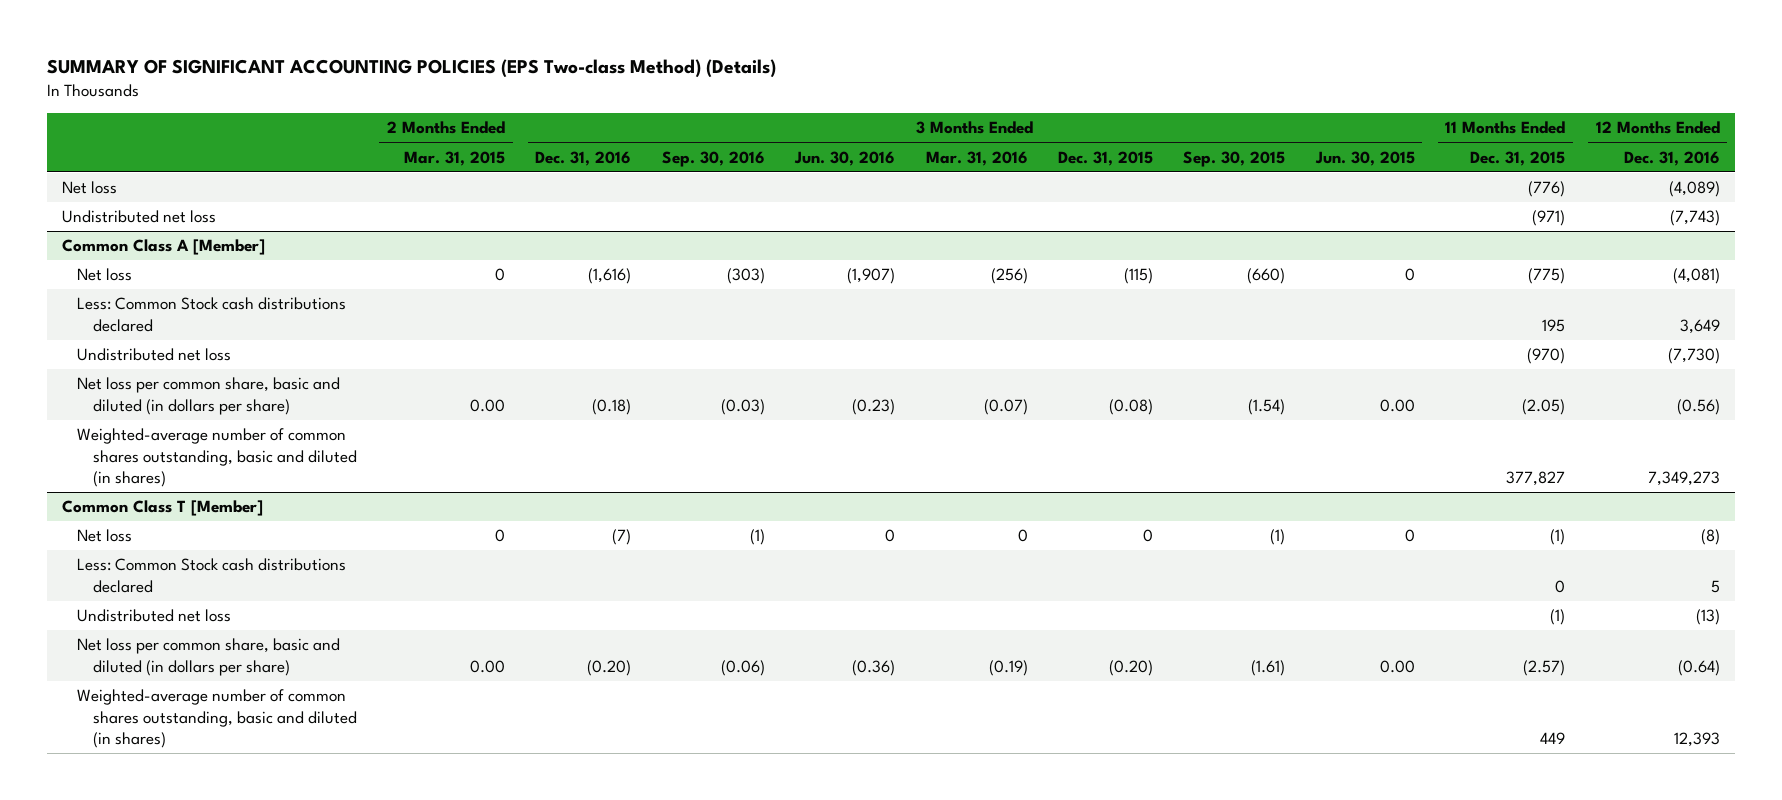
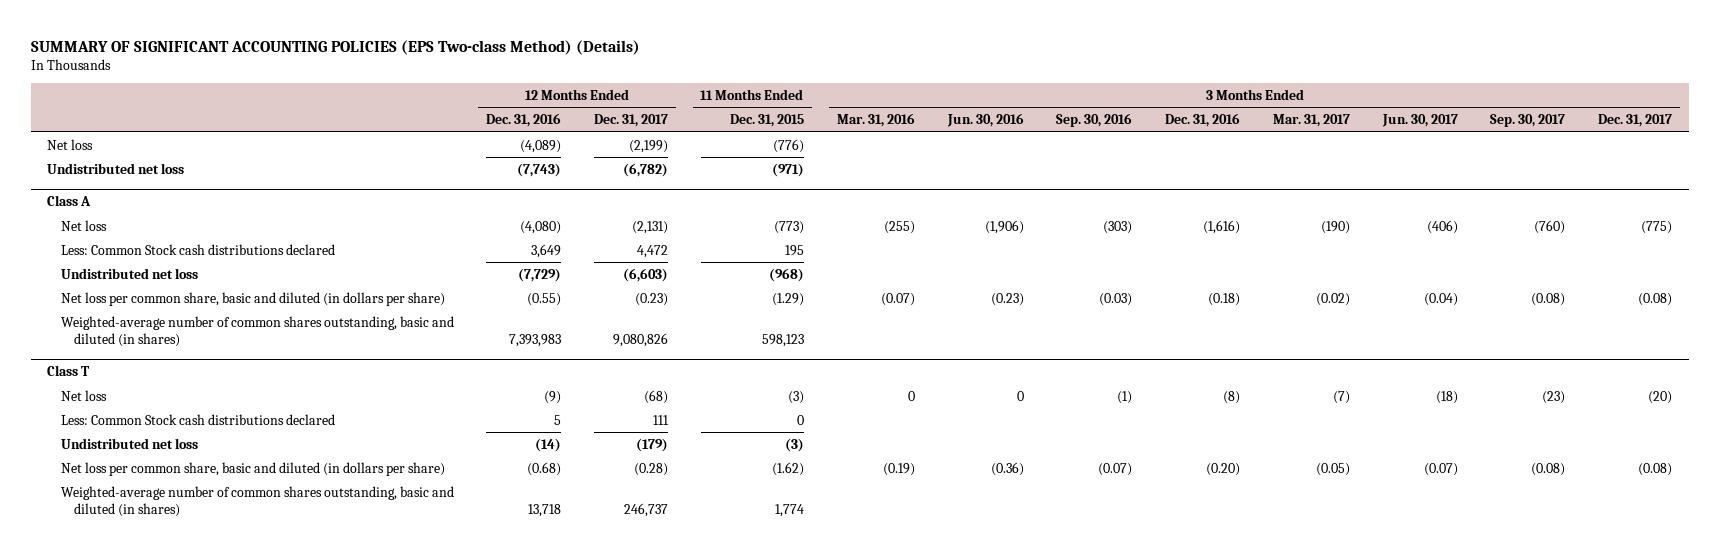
- | 2 Months Ended Mar. 31, 2015 | 3 Months Ended Dec. 31, 2016 | 3 Months Ended Sep. 30, 2016 | 3 Months Ended Jun. 30, 2016 | 3 Months Ended Mar. 31, 2016 | 3 Months Ended Dec. 31, 2015 | 3 Months Ended Sep. 30, 2015 | 3 Months Ended Jun. 30, 2015 | 11 Months Ended Dec. 31, 2015 | 12 Months Ended Dec. 31, 2016
+ | 12 Months Ended Dec. 31, 2016 | 12 Months Ended Dec. 31, 2017 | 11 Months Ended Dec. 31, 2015 | 3 Months Ended Mar. 31, 2016 | 3 Months Ended Jun. 30, 2016 | 3 Months Ended Sep. 30, 2016 | 3 Months Ended Dec. 31, 2016 | 3 Months Ended Mar. 31, 2017 | 3 Months Ended Jun. 30, 2017 | 3 Months Ended Sep. 30, 2017 | 3 Months Ended Dec. 31, 2017
- Common Class A [Member]
- Net loss | 0 | (1,616) | (303) | (1,907) | (256) | (115) | (660) | 0 | (775) | (4,081)
+ Class A
+ Net loss | (4,080) | (2,131) | (773) | (255) | (1,906) | (303) | (1,616) | (190) | (406) | (760) | (775)
- Undistributed net loss | | | | | | | | | (970) | (7,730)
- Net loss per common share, basic and diluted (in dollars per share) | 0.00 | (0.18) | (0.03) | (0.23) | (0.07) | (0.08) | (1.54) | 0.00 | (2.05) | (0.56)
- Weighted-average number of common shares outstanding, basic and diluted (in shares) | | | | | | | | | 377,827 | 7,349,273
- Common Class T [Member]
- Net loss | 0 | (7) | (1) | 0 | 0 | 0 | (1) | 0 | (1) | (8)
+ Undistributed net loss | (7,729) | (6,603) | (968) | | | | | | | |
+ Net loss per common share, basic and diluted (in dollars per share) | (0.55) | (0.23) | (1.29) | (0.07) | (0.23) | (0.03) | (0.18) | (0.02) | (0.04) | (0.08) | (0.08)
+ Weighted-average number of common shares outstanding, basic and diluted (in shares) | 7,393,983 | 9,080,826 | 598,123 | | | | | | | |
+ Class T
+ Net loss | (9) | (68) | (3) | 0 | 0 | (1) | (8) | (7) | (18) | (23) | (20)
- Undistributed net loss | | | | | | | | | (1) | (13)
- Net loss per common share, basic and diluted (in dollars per share) | 0.00 | (0.20) | (0.06) | (0.36) | (0.19) | (0.20) | (1.61) | 0.00 | (2.57) | (0.64)
- Weighted-average number of common shares outstanding, basic and diluted (in shares) | | | | | | | | | 449 | 12,393
+ Undistributed net loss | (14) | (179) | (3) | | | | | | | |
+ Net loss per common share, basic and diluted (in dollars per share) | (0.68) | (0.28) | (1.62) | (0.19) | (0.36) | (0.07) | (0.20) | (0.05) | (0.07) | (0.08) | (0.08)
+ Weighted-average number of common shares outstanding, basic and diluted (in shares) | 13,718 | 246,737 | 1,774 | | | | | | | |

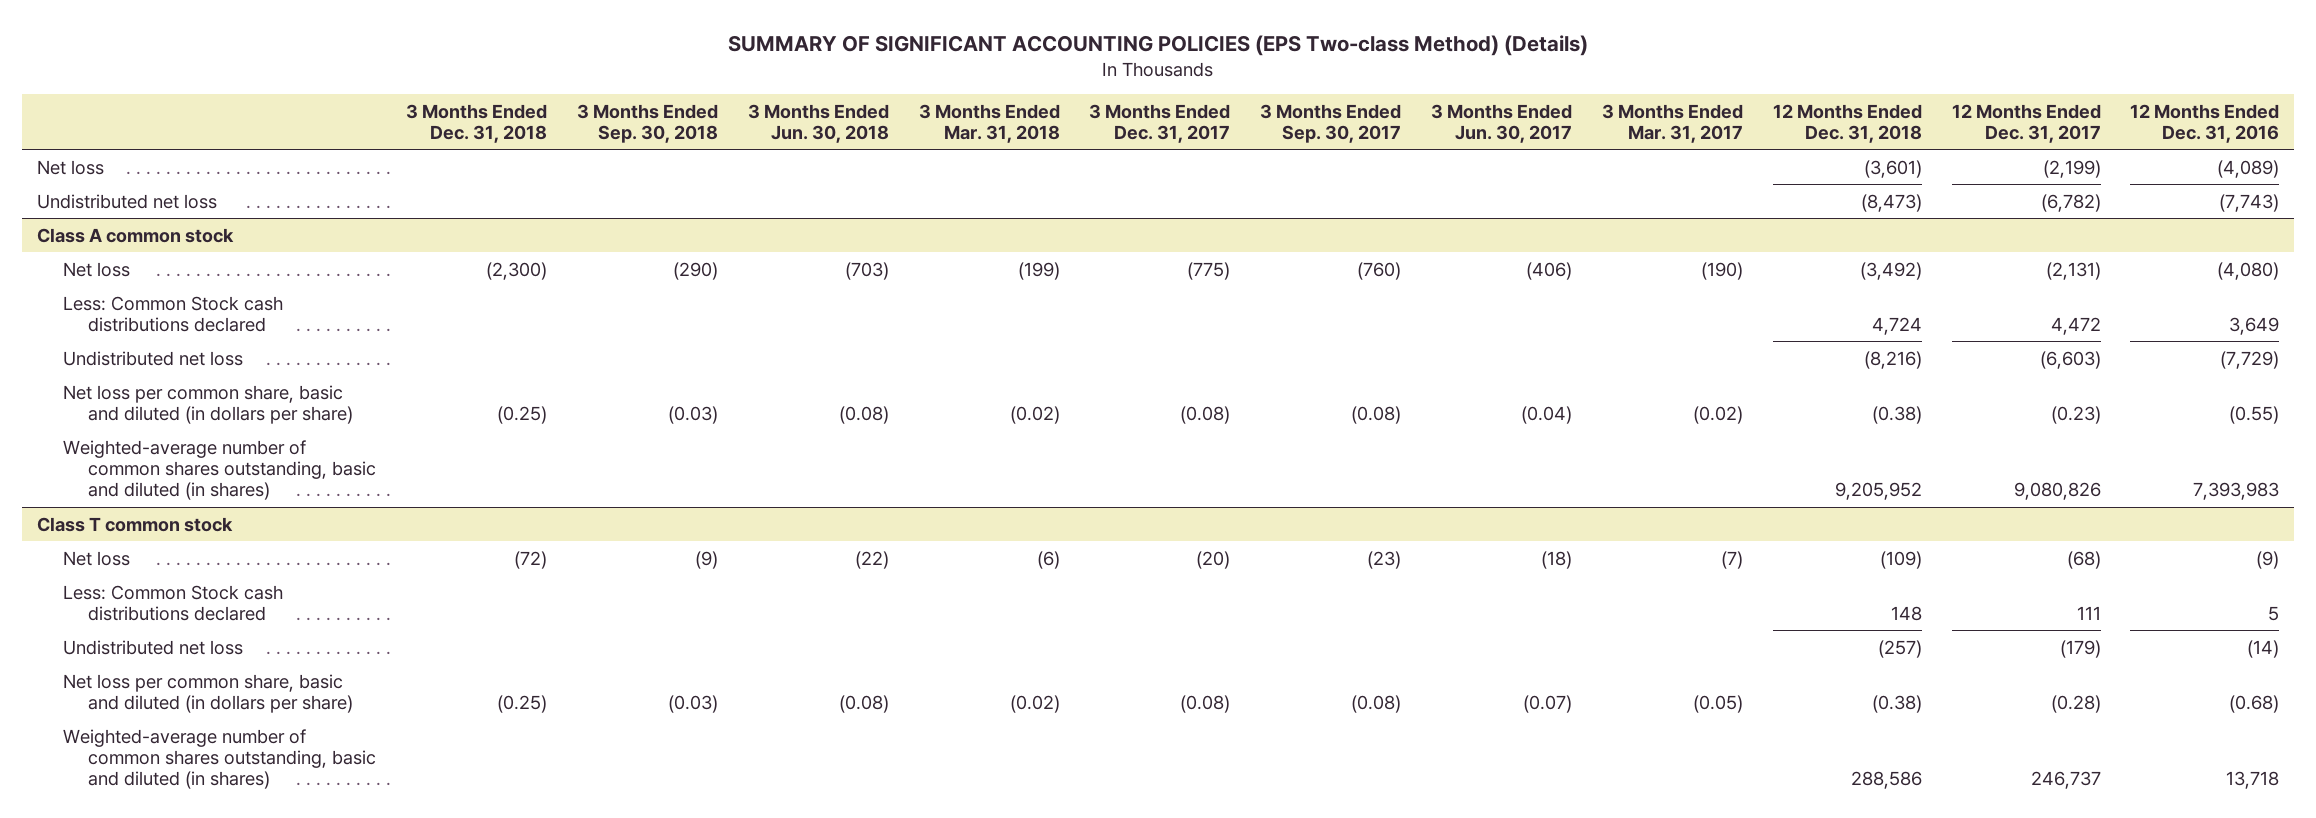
- | 12 Months Ended Dec. 31, 2016 | 12 Months Ended Dec. 31, 2017 | 11 Months Ended Dec. 31, 2015 | 3 Months Ended Mar. 31, 2016 | 3 Months Ended Jun. 30, 2016 | 3 Months Ended Sep. 30, 2016 | 3 Months Ended Dec. 31, 2016 | 3 Months Ended Mar. 31, 2017 | 3 Months Ended Jun. 30, 2017 | 3 Months Ended Sep. 30, 2017 | 3 Months Ended Dec. 31, 2017
+ | 3 Months Ended Dec. 31, 2018 | 3 Months Ended Sep. 30, 2018 | 3 Months Ended Jun. 30, 2018 | 3 Months Ended Mar. 31, 2018 | 3 Months Ended Dec. 31, 2017 | 3 Months Ended Sep. 30, 2017 | 3 Months Ended Jun. 30, 2017 | 3 Months Ended Mar. 31, 2017 | 12 Months Ended Dec. 31, 2018 | 12 Months Ended Dec. 31, 2017 | 12 Months Ended Dec. 31, 2016
- Class A
+ Class A common stock
- Class T
+ Class T common stock

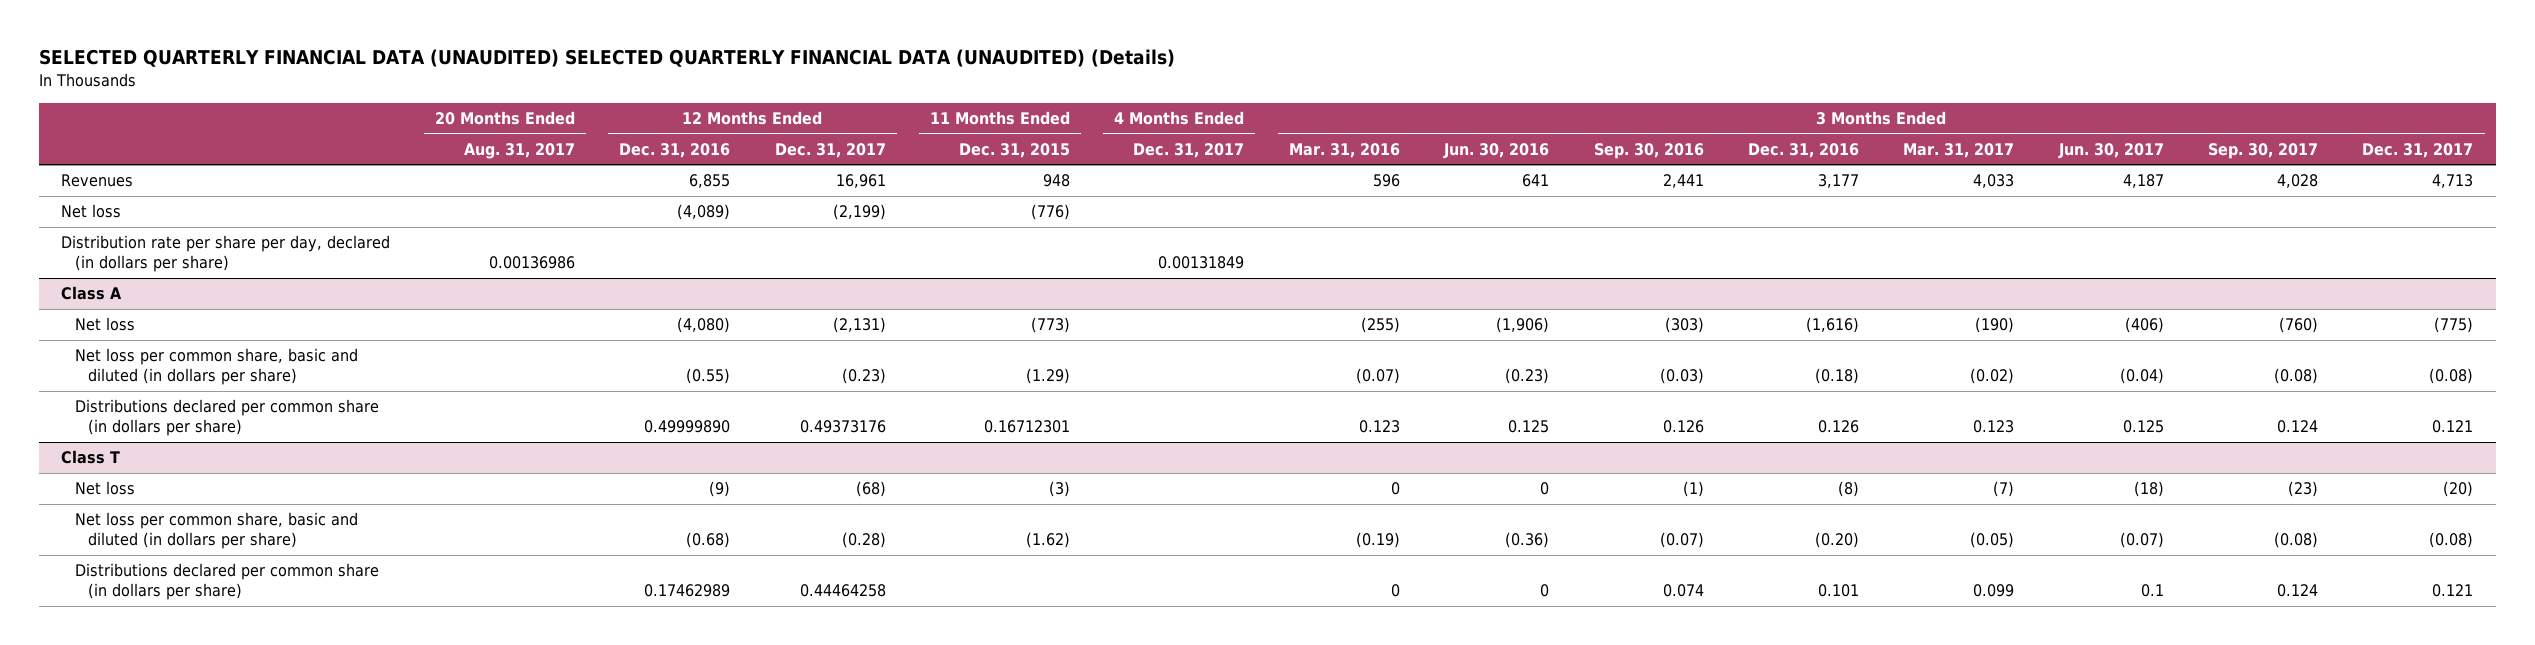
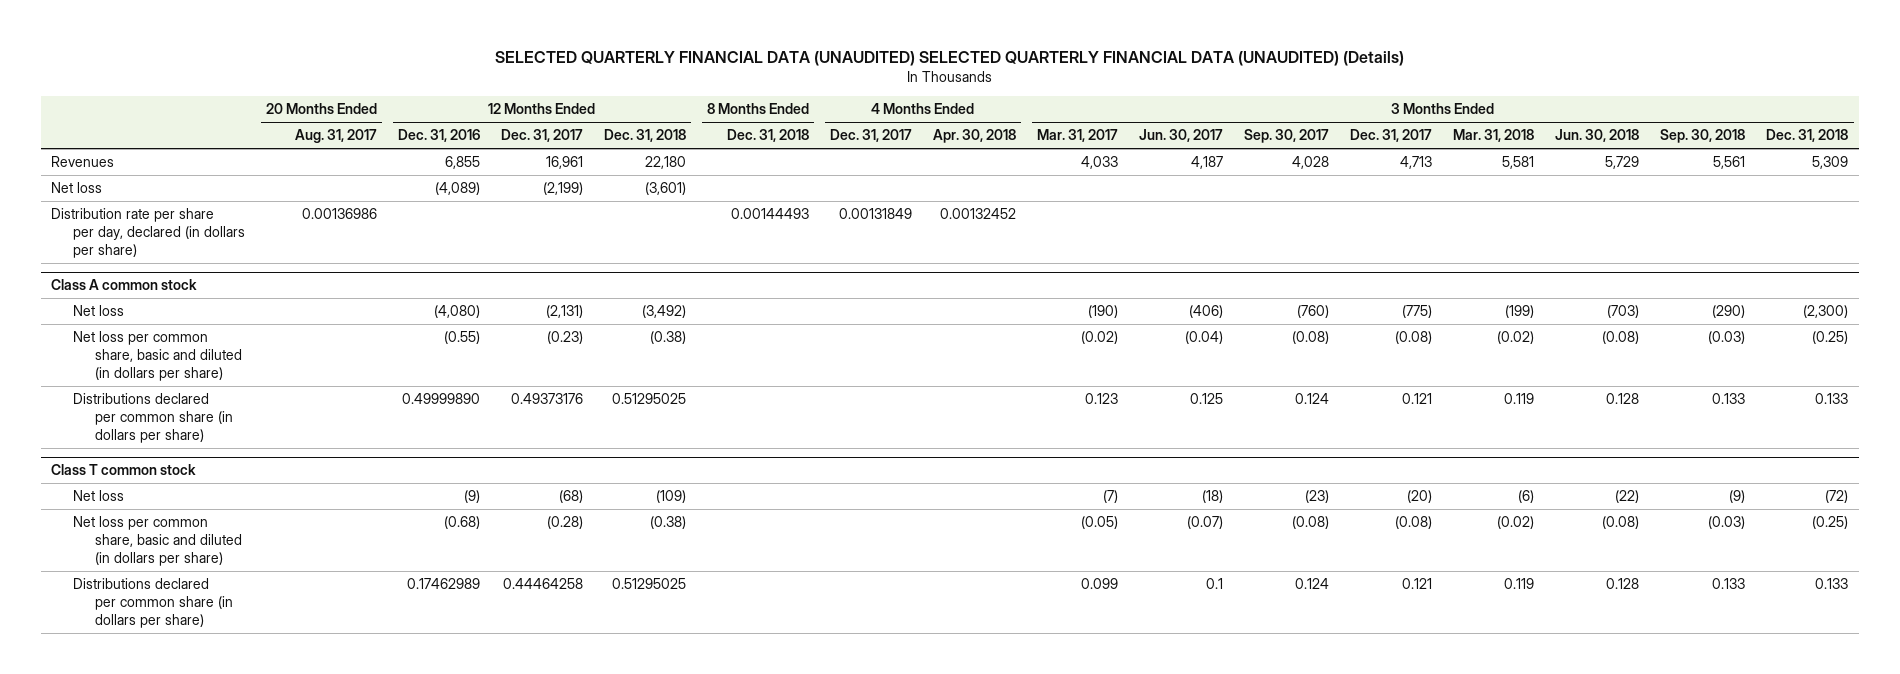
- | 20 Months Ended Aug. 31, 2017 | 12 Months Ended Dec. 31, 2016 | 12 Months Ended Dec. 31, 2017 | 11 Months Ended Dec. 31, 2015 | 4 Months Ended Dec. 31, 2017 | 3 Months Ended Mar. 31, 2016 | 3 Months Ended Jun. 30, 2016 | 3 Months Ended Sep. 30, 2016 | 3 Months Ended Dec. 31, 2016 | 3 Months Ended Mar. 31, 2017 | 3 Months Ended Jun. 30, 2017 | 3 Months Ended Sep. 30, 2017 | 3 Months Ended Dec. 31, 2017
+ | 20 Months Ended Aug. 31, 2017 | 12 Months Ended Dec. 31, 2016 | 12 Months Ended Dec. 31, 2017 | 12 Months Ended Dec. 31, 2018 | 8 Months Ended Dec. 31, 2018 | 4 Months Ended Dec. 31, 2017 | 4 Months Ended Apr. 30, 2018 | 3 Months Ended Mar. 31, 2017 | 3 Months Ended Jun. 30, 2017 | 3 Months Ended Sep. 30, 2017 | 3 Months Ended Dec. 31, 2017 | 3 Months Ended Mar. 31, 2018 | 3 Months Ended Jun. 30, 2018 | 3 Months Ended Sep. 30, 2018 | 3 Months Ended Dec. 31, 2018
- Class A
+ Class A common stock
- Class T
+ Class T common stock

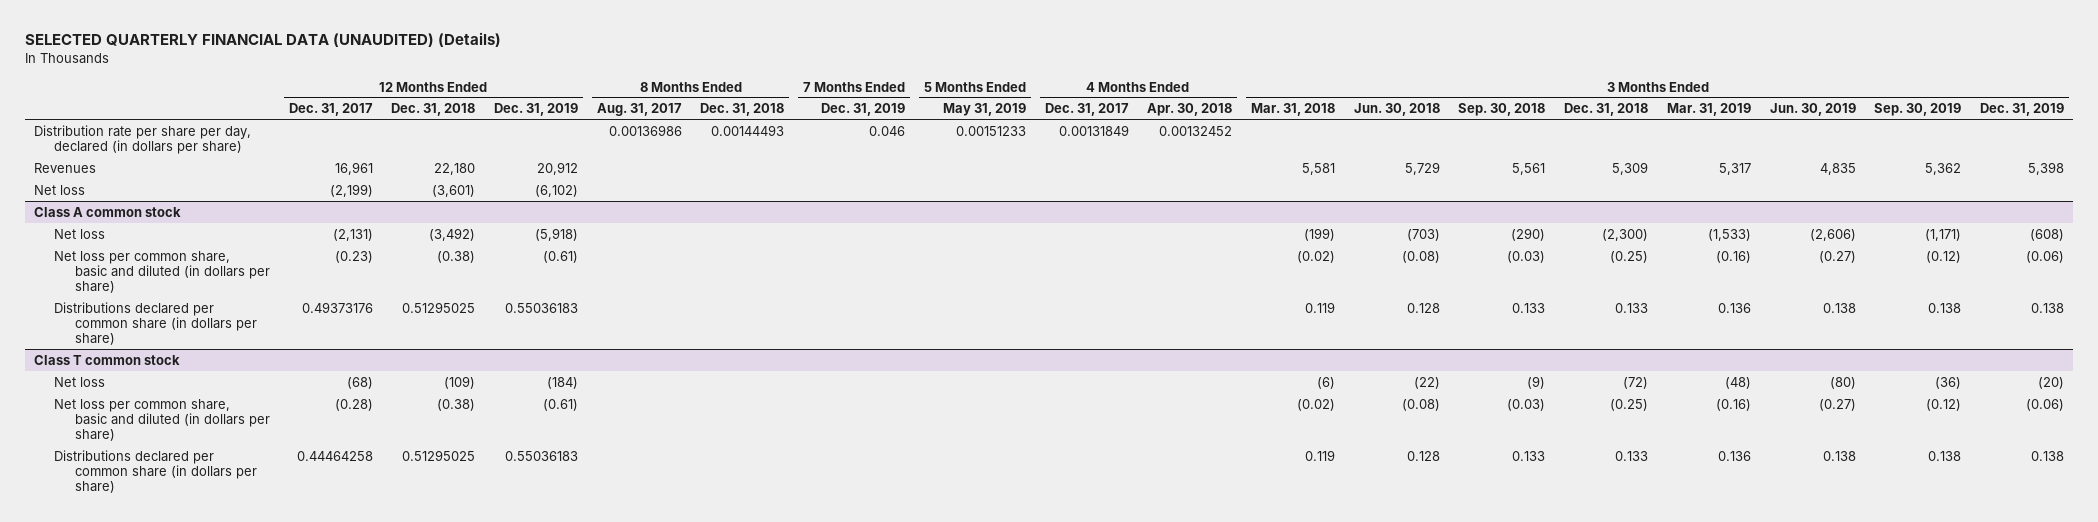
- SELECTED QUARTERLY FINANCIAL DATA (UNAUDITED) SELECTED QUARTERLY FINANCIAL DATA (UNAUDITED) (Details)
+ SELECTED QUARTERLY FINANCIAL DATA (UNAUDITED) (Details)
- | 20 Months Ended Aug. 31, 2017 | 12 Months Ended Dec. 31, 2016 | 12 Months Ended Dec. 31, 2017 | 12 Months Ended Dec. 31, 2018 | 8 Months Ended Dec. 31, 2018 | 4 Months Ended Dec. 31, 2017 | 4 Months Ended Apr. 30, 2018 | 3 Months Ended Mar. 31, 2017 | 3 Months Ended Jun. 30, 2017 | 3 Months Ended Sep. 30, 2017 | 3 Months Ended Dec. 31, 2017 | 3 Months Ended Mar. 31, 2018 | 3 Months Ended Jun. 30, 2018 | 3 Months Ended Sep. 30, 2018 | 3 Months Ended Dec. 31, 2018
+ | 12 Months Ended Dec. 31, 2017 | 12 Months Ended Dec. 31, 2018 | 12 Months Ended Dec. 31, 2019 | 8 Months Ended Aug. 31, 2017 | 8 Months Ended Dec. 31, 2018 | 7 Months Ended Dec. 31, 2019 | 5 Months Ended May 31, 2019 | 4 Months Ended Dec. 31, 2017 | 4 Months Ended Apr. 30, 2018 | 3 Months Ended Mar. 31, 2018 | 3 Months Ended Jun. 30, 2018 | 3 Months Ended Sep. 30, 2018 | 3 Months Ended Dec. 31, 2018 | 3 Months Ended Mar. 31, 2019 | 3 Months Ended Jun. 30, 2019 | 3 Months Ended Sep. 30, 2019 | 3 Months Ended Dec. 31, 2019
moved up: Distribution rate per share per day, declared (in dollars per share) | | | | 0.00136986 | 0.00144493 | 0.046 | 0.00151233 | 0.00131849 | 0.00132452 | | | | | | | |

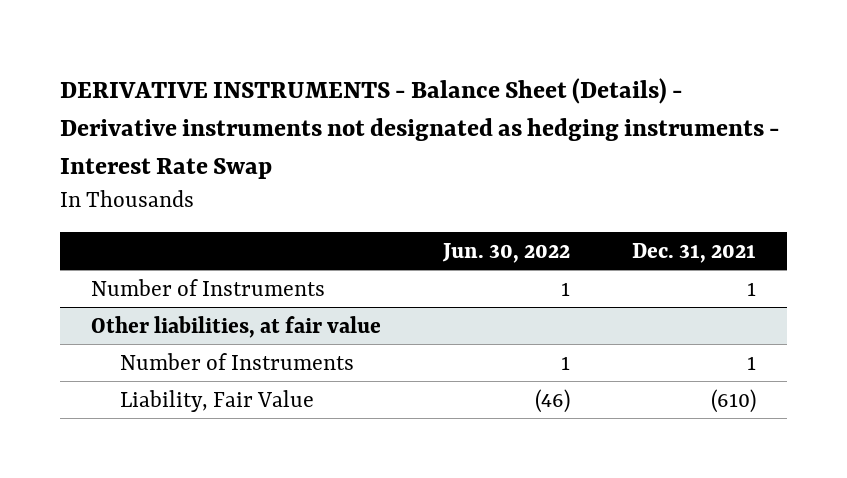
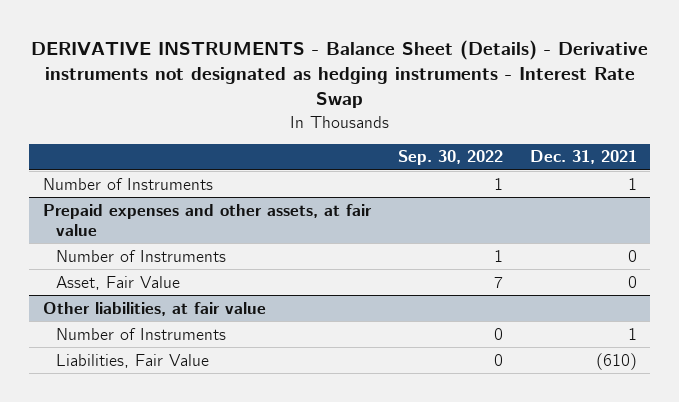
- | Jun. 30, 2022 | Dec. 31, 2021
+ | Sep. 30, 2022 | Dec. 31, 2021
+ Prepaid expenses and other assets, at fair value
+ Number of Instruments | 1 | 0
+ Asset, Fair Value | 7 | 0
@ Other liabilities, at fair value
- Liability, Fair Value | (46) | (610)
+ Liabilities, Fair Value | 0 | (610)

